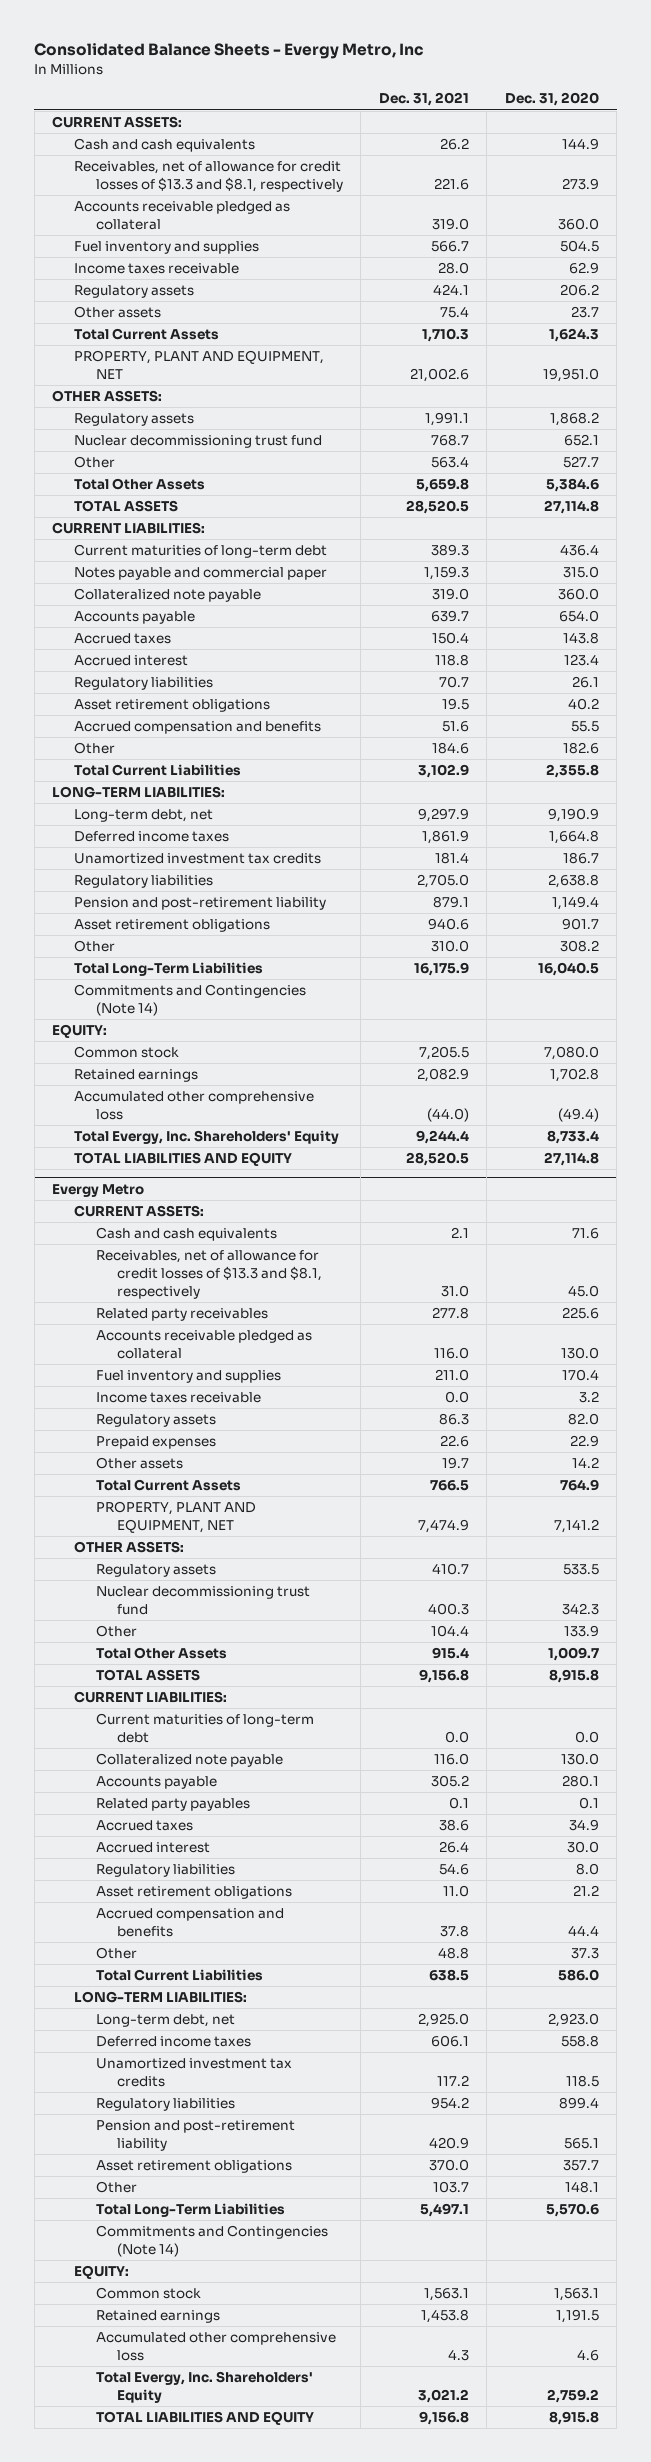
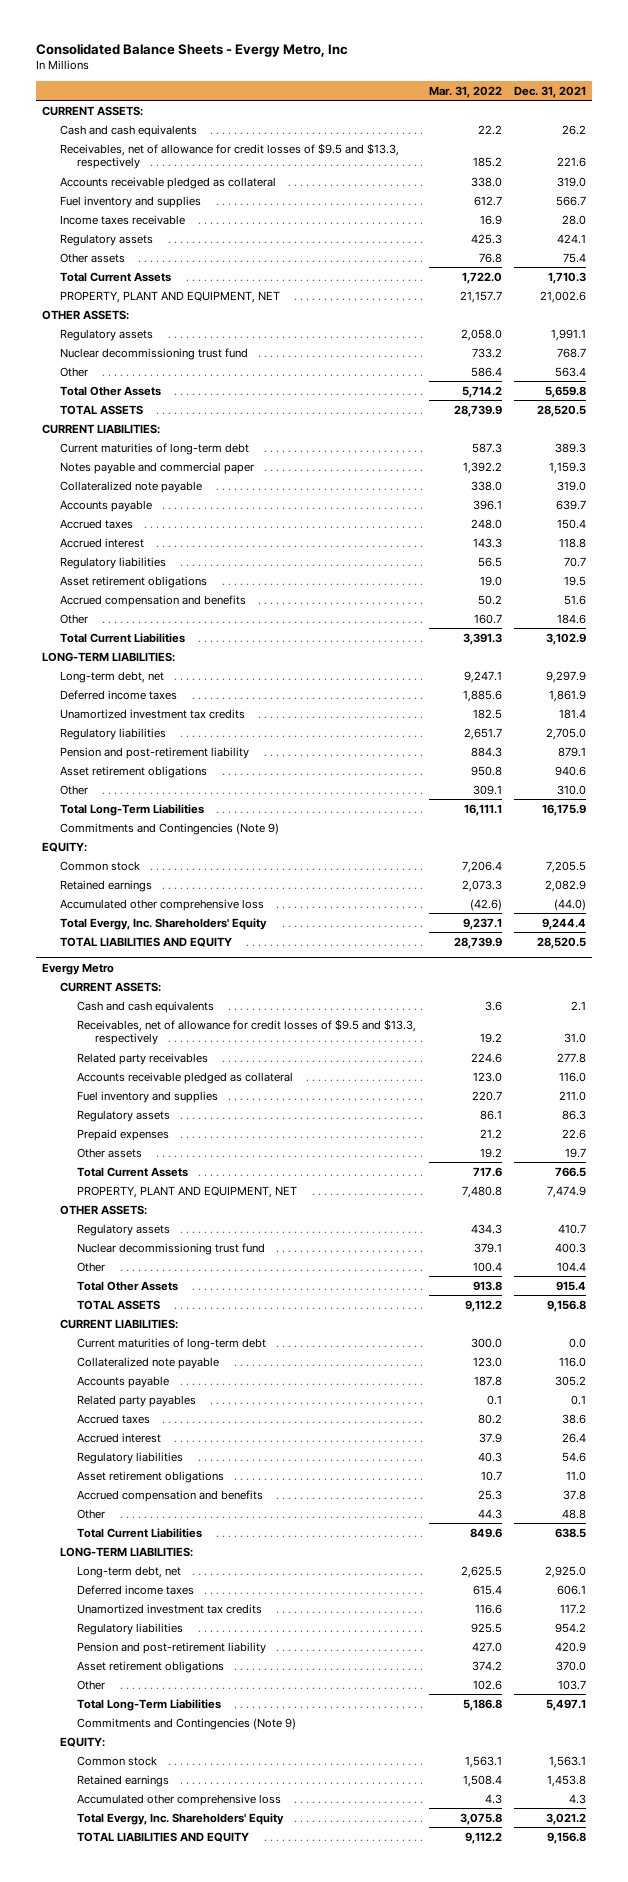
- | Dec. 31, 2021 | Dec. 31, 2020
+ | Mar. 31, 2022 | Dec. 31, 2021
- Receivables, net of allowance for credit losses of $13.3 and $8.1, respectively | 221.6 | 273.9
+ Receivables, net of allowance for credit losses of $9.5 and $13.3, respectively | 185.2 | 221.6
- Commitments and Contingencies (Note 14)
+ Commitments and Contingencies (Note 9)
@ Evergy Metro
- Receivables, net of allowance for credit losses of $13.3 and $8.1, respectively | 31.0 | 45.0
+ Receivables, net of allowance for credit losses of $9.5 and $13.3, respectively | 19.2 | 31.0
- Income taxes receivable | 0.0 | 3.2
- Commitments and Contingencies (Note 14)
+ Commitments and Contingencies (Note 9)

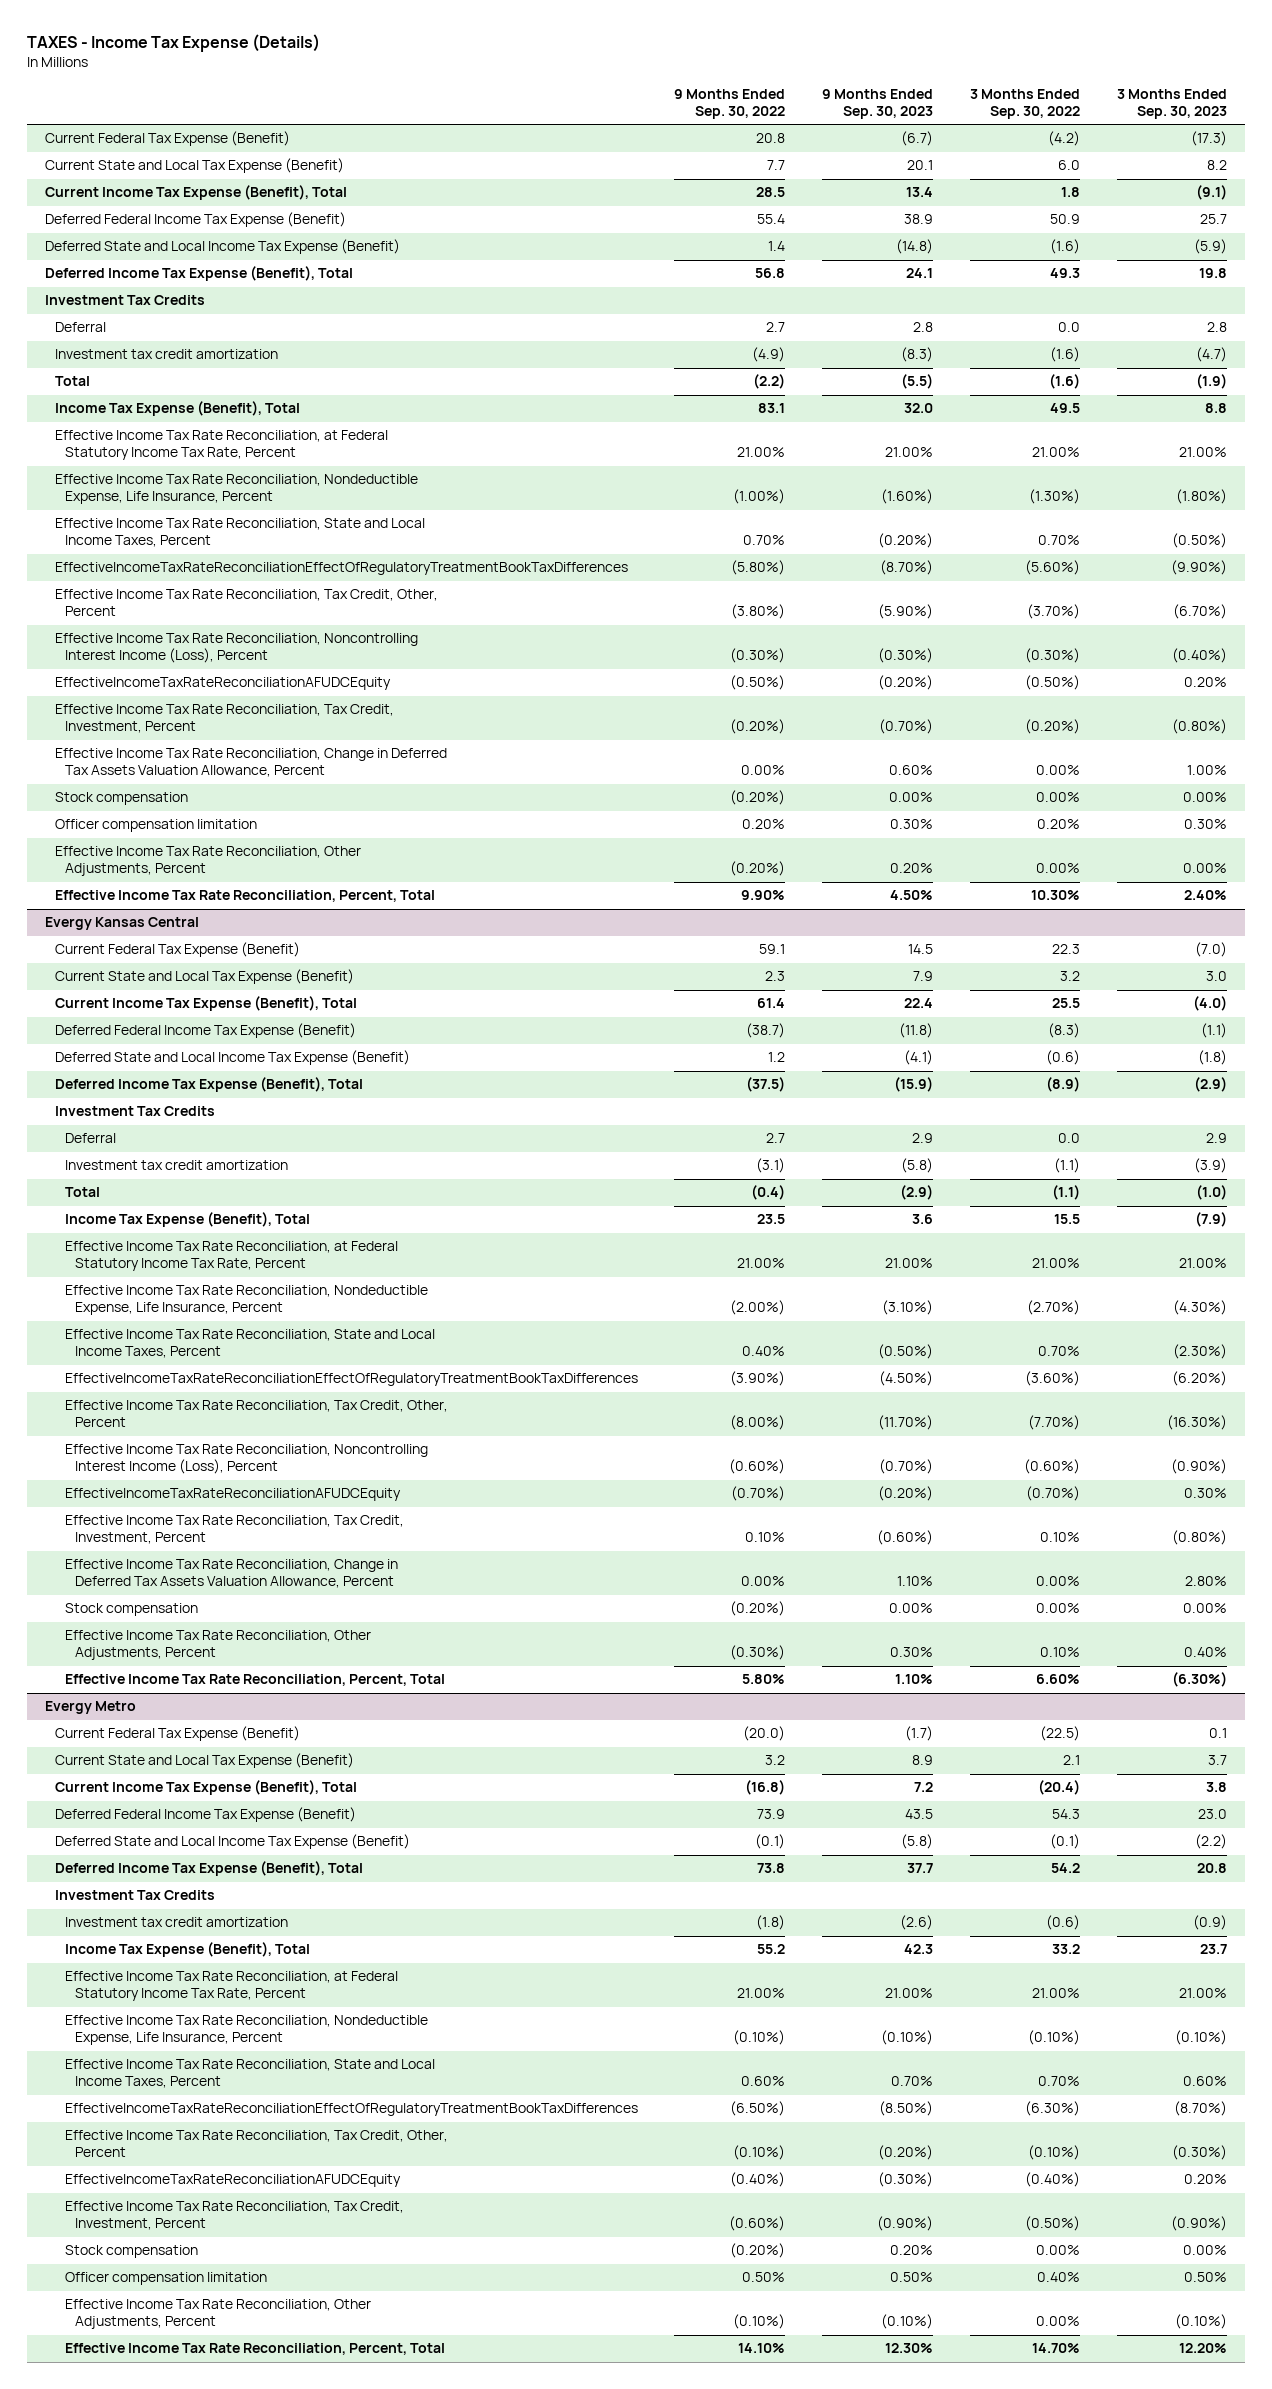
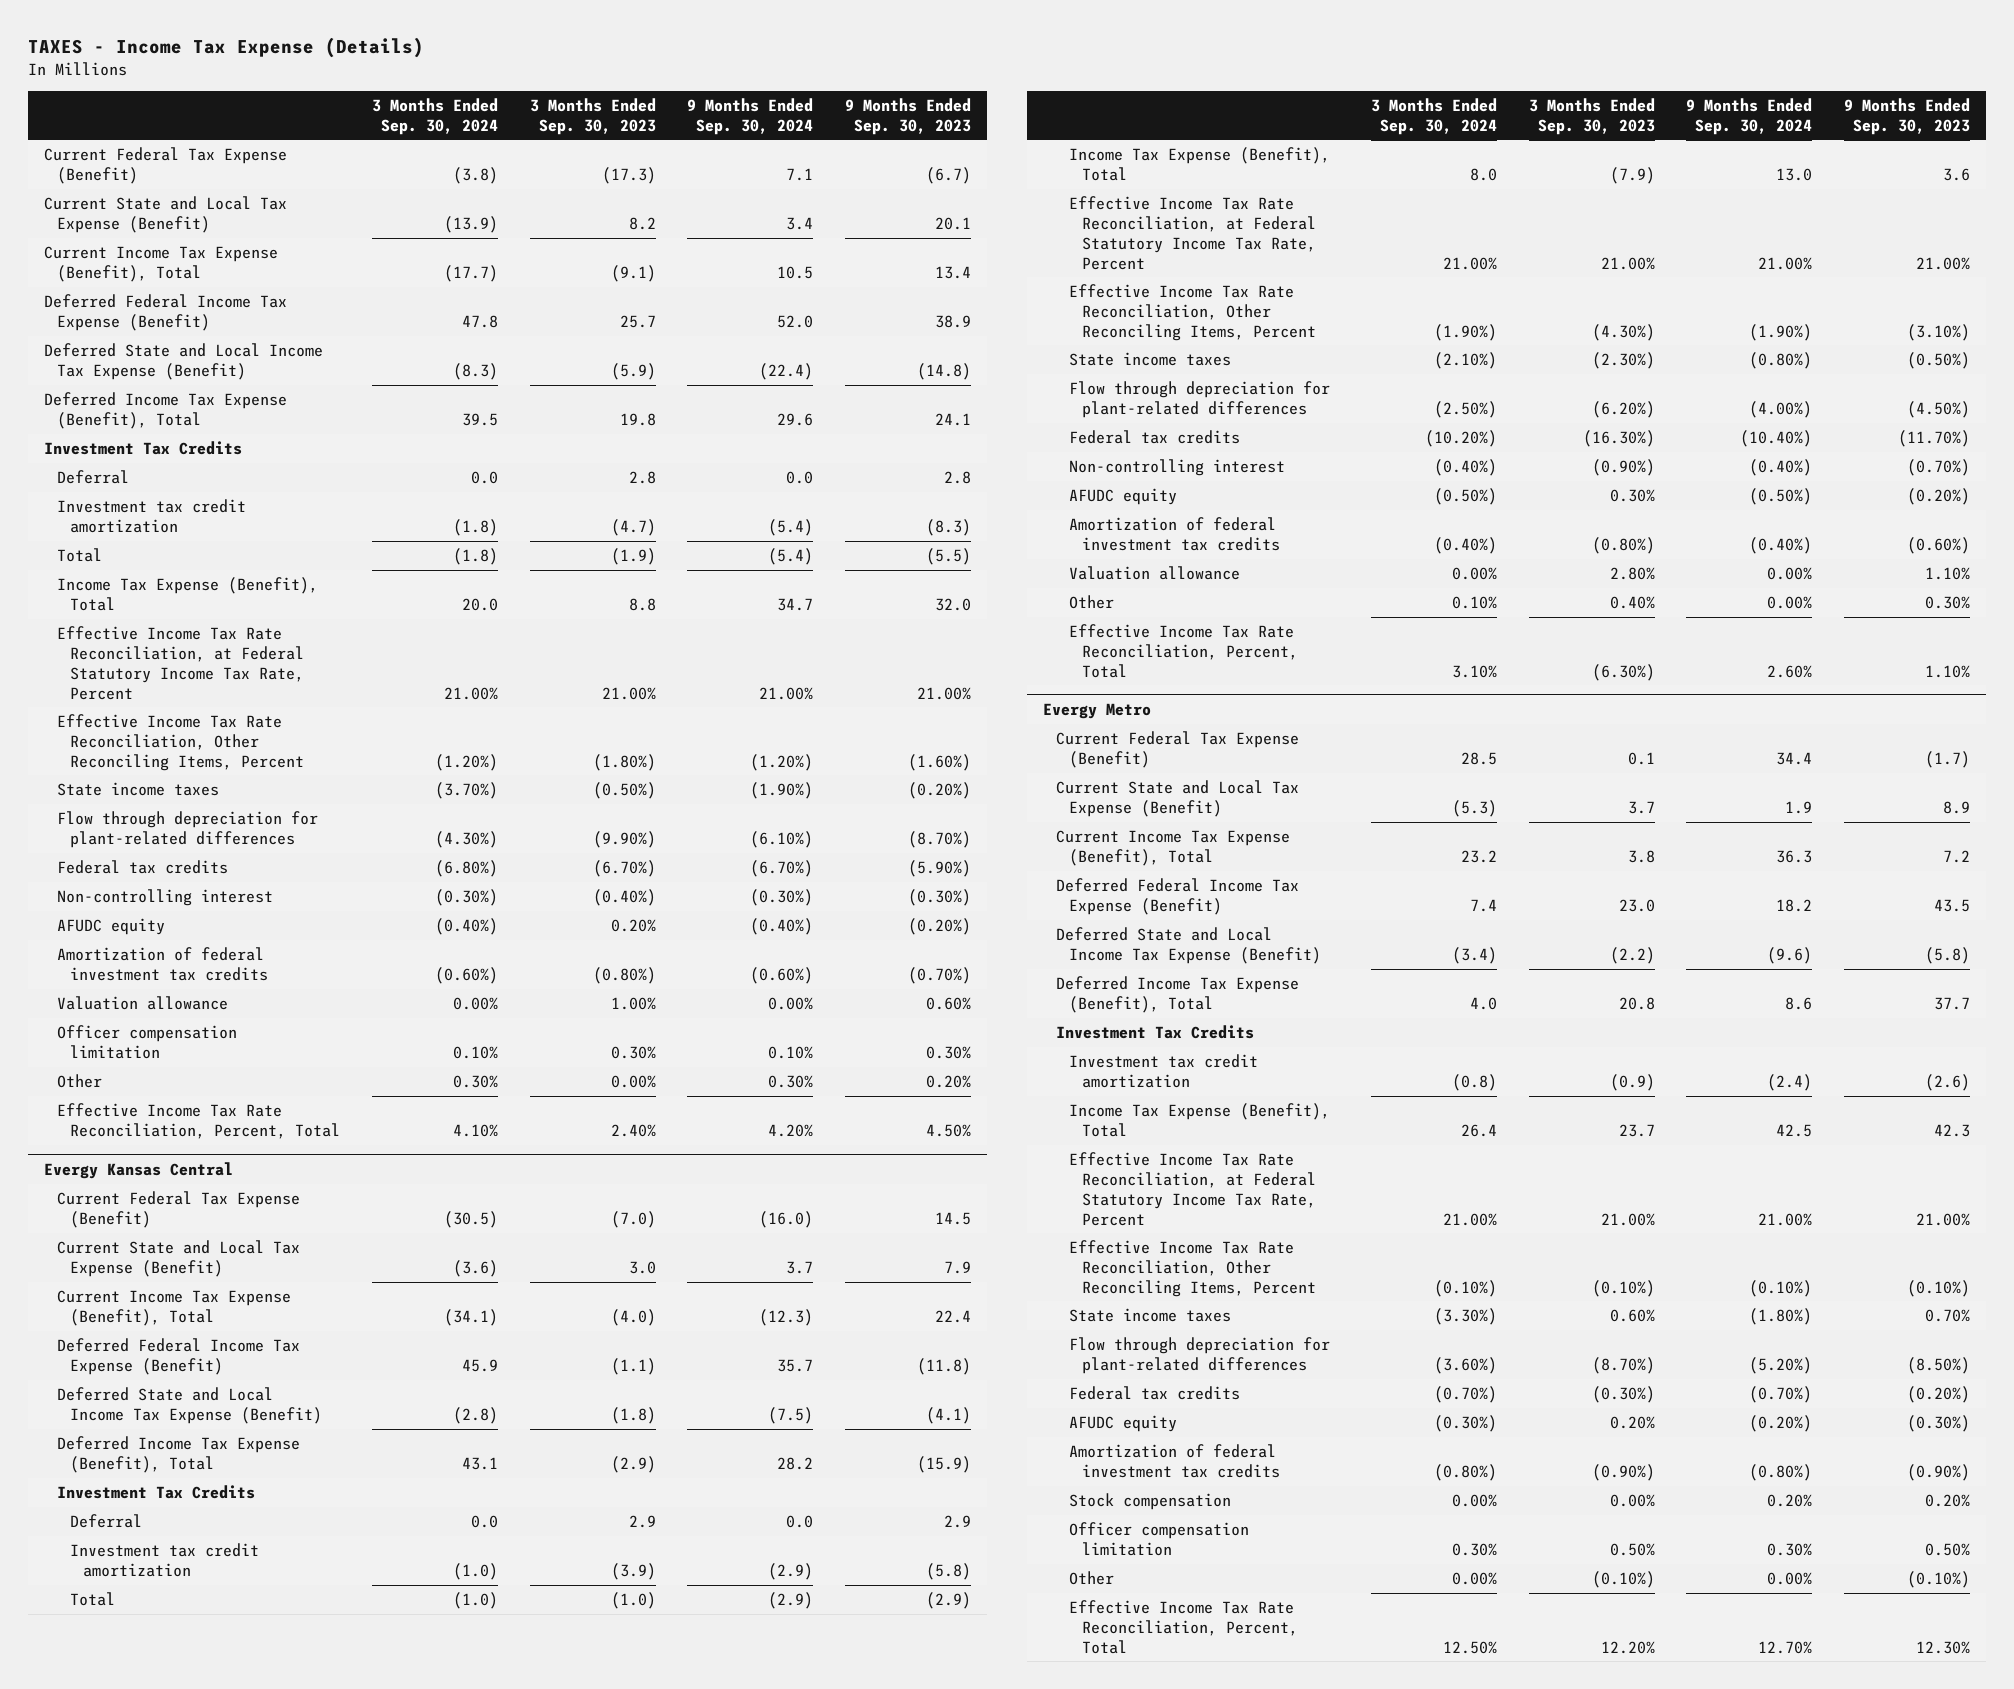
- | 9 Months Ended Sep. 30, 2022 | 9 Months Ended Sep. 30, 2023 | 3 Months Ended Sep. 30, 2022 | 3 Months Ended Sep. 30, 2023
+ | 3 Months Ended Sep. 30, 2024 | 3 Months Ended Sep. 30, 2023 | 9 Months Ended Sep. 30, 2024 | 9 Months Ended Sep. 30, 2023
- Effective Income Tax Rate Reconciliation, Nondeductible Expense, Life Insurance, Percent | (1.00%) | (1.60%) | (1.30%) | (1.80%)
- Effective Income Tax Rate Reconciliation, State and Local Income Taxes, Percent | 0.70% | (0.20%) | 0.70% | (0.50%)
- EffectiveIncomeTaxRateReconciliationEffectOfRegulatoryTreatmentBookTaxDifferences | (5.80%) | (8.70%) | (5.60%) | (9.90%)
- Effective Income Tax Rate Reconciliation, Tax Credit, Other, Percent | (3.80%) | (5.90%) | (3.70%) | (6.70%)
- Effective Income Tax Rate Reconciliation, Noncontrolling Interest Income (Loss), Percent | (0.30%) | (0.30%) | (0.30%) | (0.40%)
- EffectiveIncomeTaxRateReconciliationAFUDCEquity | (0.50%) | (0.20%) | (0.50%) | 0.20%
- Effective Income Tax Rate Reconciliation, Tax Credit, Investment, Percent | (0.20%) | (0.70%) | (0.20%) | (0.80%)
- Effective Income Tax Rate Reconciliation, Change in Deferred Tax Assets Valuation Allowance, Percent | 0.00% | 0.60% | 0.00% | 1.00%
- Stock compensation | (0.20%) | 0.00% | 0.00% | 0.00%
+ Effective Income Tax Rate Reconciliation, Other Reconciling Items, Percent | (1.20%) | (1.80%) | (1.20%) | (1.60%)
+ State income taxes | (3.70%) | (0.50%) | (1.90%) | (0.20%)
+ Flow through depreciation for plant-related differences | (4.30%) | (9.90%) | (6.10%) | (8.70%)
+ Federal tax credits | (6.80%) | (6.70%) | (6.70%) | (5.90%)
+ Non-controlling interest | (0.30%) | (0.40%) | (0.30%) | (0.30%)
+ AFUDC equity | (0.40%) | 0.20% | (0.40%) | (0.20%)
+ Amortization of federal investment tax credits | (0.60%) | (0.80%) | (0.60%) | (0.70%)
+ Valuation allowance | 0.00% | 1.00% | 0.00% | 0.60%
- Effective Income Tax Rate Reconciliation, Other Adjustments, Percent | (0.20%) | 0.20% | 0.00% | 0.00%
+ Other | 0.30% | 0.00% | 0.30% | 0.20%
@ Evergy Kansas Central
- Effective Income Tax Rate Reconciliation, Nondeductible Expense, Life Insurance, Percent | (2.00%) | (3.10%) | (2.70%) | (4.30%)
- Effective Income Tax Rate Reconciliation, State and Local Income Taxes, Percent | 0.40% | (0.50%) | 0.70% | (2.30%)
- EffectiveIncomeTaxRateReconciliationEffectOfRegulatoryTreatmentBookTaxDifferences | (3.90%) | (4.50%) | (3.60%) | (6.20%)
- Effective Income Tax Rate Reconciliation, Tax Credit, Other, Percent | (8.00%) | (11.70%) | (7.70%) | (16.30%)
- Effective Income Tax Rate Reconciliation, Noncontrolling Interest Income (Loss), Percent | (0.60%) | (0.70%) | (0.60%) | (0.90%)
- EffectiveIncomeTaxRateReconciliationAFUDCEquity | (0.70%) | (0.20%) | (0.70%) | 0.30%
- Effective Income Tax Rate Reconciliation, Tax Credit, Investment, Percent | 0.10% | (0.60%) | 0.10% | (0.80%)
- Effective Income Tax Rate Reconciliation, Change in Deferred Tax Assets Valuation Allowance, Percent | 0.00% | 1.10% | 0.00% | 2.80%
- Stock compensation | (0.20%) | 0.00% | 0.00% | 0.00%
- Effective Income Tax Rate Reconciliation, Other Adjustments, Percent | (0.30%) | 0.30% | 0.10% | 0.40%
+ Effective Income Tax Rate Reconciliation, Other Reconciling Items, Percent | (1.90%) | (4.30%) | (1.90%) | (3.10%)
+ State income taxes | (2.10%) | (2.30%) | (0.80%) | (0.50%)
+ Flow through depreciation for plant-related differences | (2.50%) | (6.20%) | (4.00%) | (4.50%)
+ Federal tax credits | (10.20%) | (16.30%) | (10.40%) | (11.70%)
+ Non-controlling interest | (0.40%) | (0.90%) | (0.40%) | (0.70%)
+ AFUDC equity | (0.50%) | 0.30% | (0.50%) | (0.20%)
+ Amortization of federal investment tax credits | (0.40%) | (0.80%) | (0.40%) | (0.60%)
+ Valuation allowance | 0.00% | 2.80% | 0.00% | 1.10%
+ Other | 0.10% | 0.40% | 0.00% | 0.30%
@ Evergy Metro
- Effective Income Tax Rate Reconciliation, Nondeductible Expense, Life Insurance, Percent | (0.10%) | (0.10%) | (0.10%) | (0.10%)
- Effective Income Tax Rate Reconciliation, State and Local Income Taxes, Percent | 0.60% | 0.70% | 0.70% | 0.60%
- EffectiveIncomeTaxRateReconciliationEffectOfRegulatoryTreatmentBookTaxDifferences | (6.50%) | (8.50%) | (6.30%) | (8.70%)
- Effective Income Tax Rate Reconciliation, Tax Credit, Other, Percent | (0.10%) | (0.20%) | (0.10%) | (0.30%)
- EffectiveIncomeTaxRateReconciliationAFUDCEquity | (0.40%) | (0.30%) | (0.40%) | 0.20%
- Effective Income Tax Rate Reconciliation, Tax Credit, Investment, Percent | (0.60%) | (0.90%) | (0.50%) | (0.90%)
+ Effective Income Tax Rate Reconciliation, Other Reconciling Items, Percent | (0.10%) | (0.10%) | (0.10%) | (0.10%)
+ State income taxes | (3.30%) | 0.60% | (1.80%) | 0.70%
+ Flow through depreciation for plant-related differences | (3.60%) | (8.70%) | (5.20%) | (8.50%)
+ Federal tax credits | (0.70%) | (0.30%) | (0.70%) | (0.20%)
+ AFUDC equity | (0.30%) | 0.20% | (0.20%) | (0.30%)
+ Amortization of federal investment tax credits | (0.80%) | (0.90%) | (0.80%) | (0.90%)
- Effective Income Tax Rate Reconciliation, Other Adjustments, Percent | (0.10%) | (0.10%) | 0.00% | (0.10%)
+ Other | 0.00% | (0.10%) | 0.00% | (0.10%)

